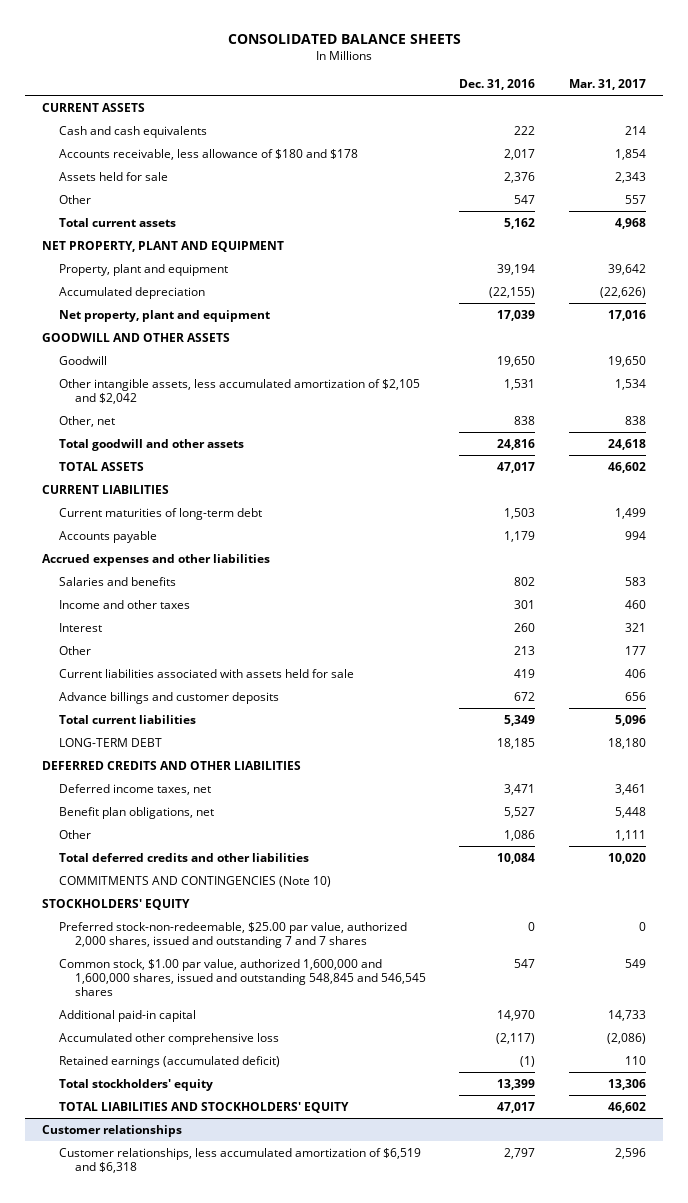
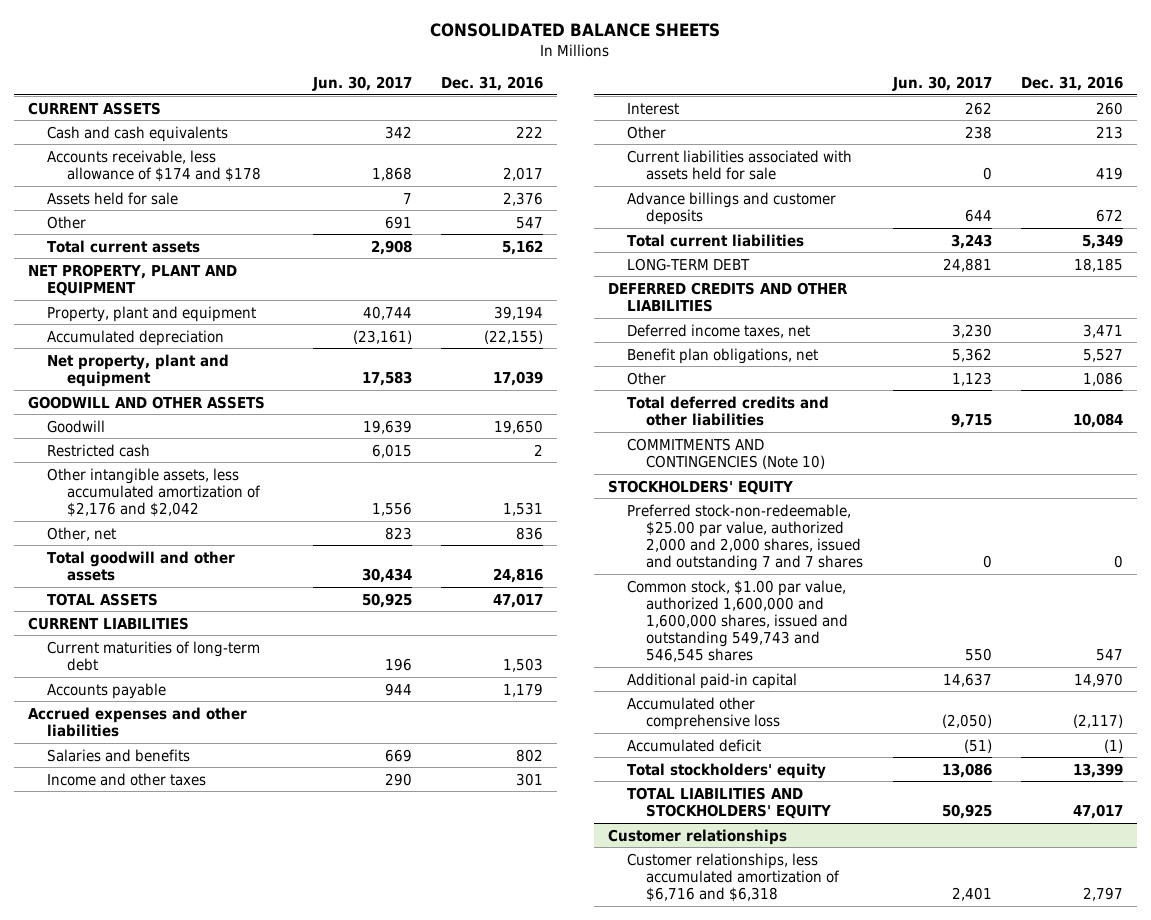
- | Dec. 31, 2016 | Mar. 31, 2017
+ | Jun. 30, 2017 | Dec. 31, 2016
- Accounts receivable, less allowance of $180 and $178 | 2,017 | 1,854
+ Accounts receivable, less allowance of $174 and $178 | 1,868 | 2,017
- Other intangible assets, less accumulated amortization of $2,105 and $2,042 | 1,531 | 1,534
- Other, net | 838 | 838
+ Restricted cash | 6,015 | 2
+ Other intangible assets, less accumulated amortization of $2,176 and $2,042 | 1,556 | 1,531
+ Other, net | 823 | 836
- Preferred stock-non-redeemable, $25.00 par value, authorized 2,000 shares, issued and outstanding 7 and 7 shares | 0 | 0
- Common stock, $1.00 par value, authorized 1,600,000 and 1,600,000 shares, issued and outstanding 548,845 and 546,545 shares | 547 | 549
+ Preferred stock-non-redeemable, $25.00 par value, authorized 2,000 and 2,000 shares, issued and outstanding 7 and 7 shares | 0 | 0
+ Common stock, $1.00 par value, authorized 1,600,000 and 1,600,000 shares, issued and outstanding 549,743 and 546,545 shares | 550 | 547
- Retained earnings (accumulated deficit) | (1) | 110
+ Accumulated deficit | (51) | (1)
@ Customer relationships
- Customer relationships, less accumulated amortization of $6,519 and $6,318 | 2,797 | 2,596
+ Customer relationships, less accumulated amortization of $6,716 and $6,318 | 2,401 | 2,797

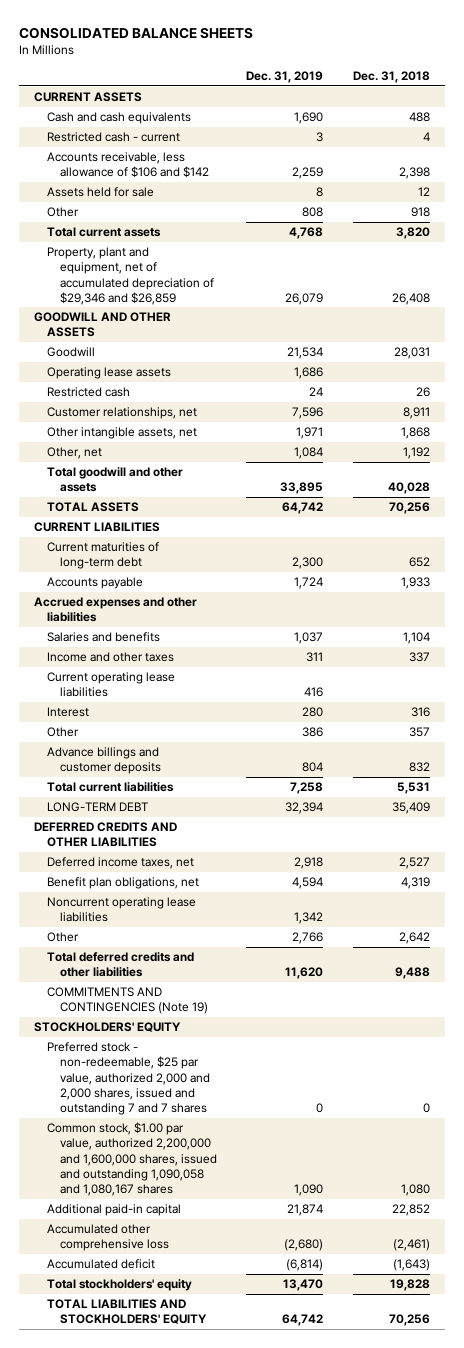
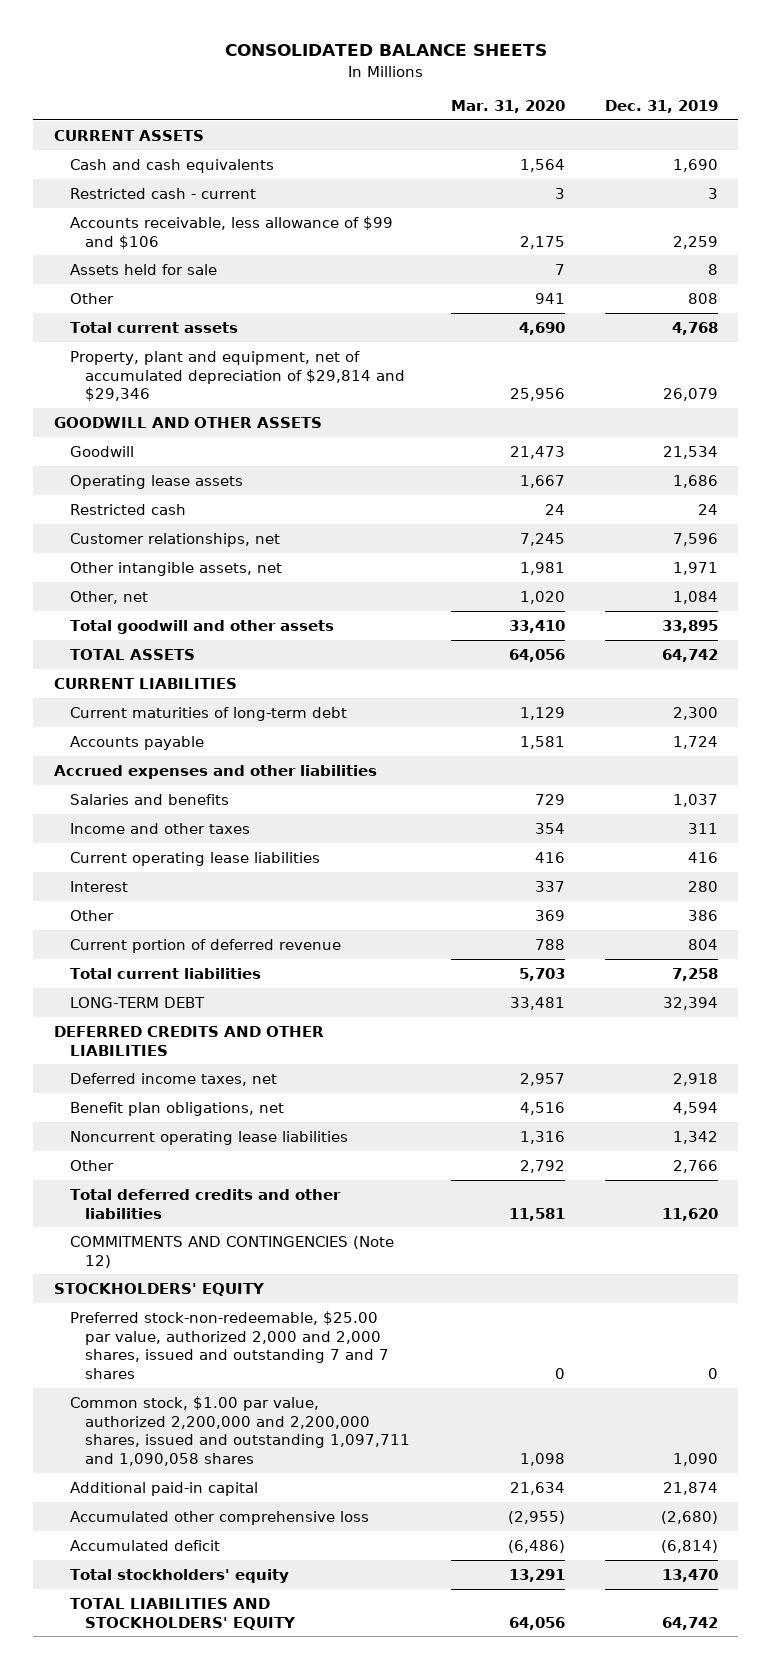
- | Dec. 31, 2019 | Dec. 31, 2018
+ | Mar. 31, 2020 | Dec. 31, 2019
- Accounts receivable, less allowance of $106 and $142 | 2,259 | 2,398
+ Accounts receivable, less allowance of $99 and $106 | 2,175 | 2,259
- Property, plant and equipment, net of accumulated depreciation of $29,346 and $26,859 | 26,079 | 26,408
+ Property, plant and equipment, net of accumulated depreciation of $29,814 and $29,346 | 25,956 | 26,079
- Advance billings and customer deposits | 804 | 832
+ Current portion of deferred revenue | 788 | 804
- COMMITMENTS AND CONTINGENCIES (Note 19)
+ COMMITMENTS AND CONTINGENCIES (Note 12)
- Preferred stock - non-redeemable, $25 par value, authorized 2,000 and 2,000 shares, issued and outstanding 7 and 7 shares | 0 | 0
- Common stock, $1.00 par value, authorized 2,200,000 and 1,600,000 shares, issued and outstanding 1,090,058 and 1,080,167 shares | 1,090 | 1,080
+ Preferred stock-non-redeemable, $25.00 par value, authorized 2,000 and 2,000 shares, issued and outstanding 7 and 7 shares | 0 | 0
+ Common stock, $1.00 par value, authorized 2,200,000 and 2,200,000 shares, issued and outstanding 1,097,711 and 1,090,058 shares | 1,098 | 1,090

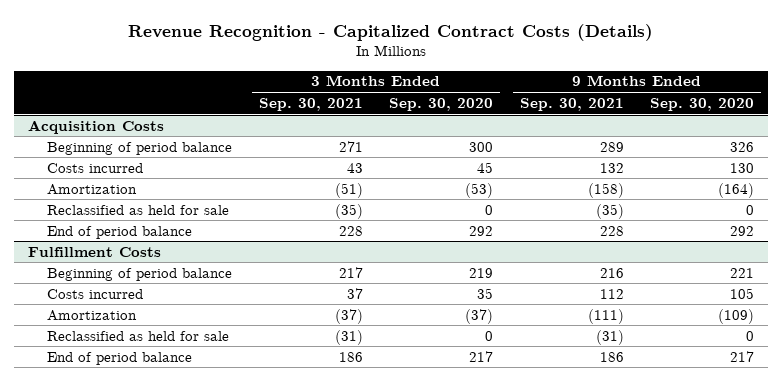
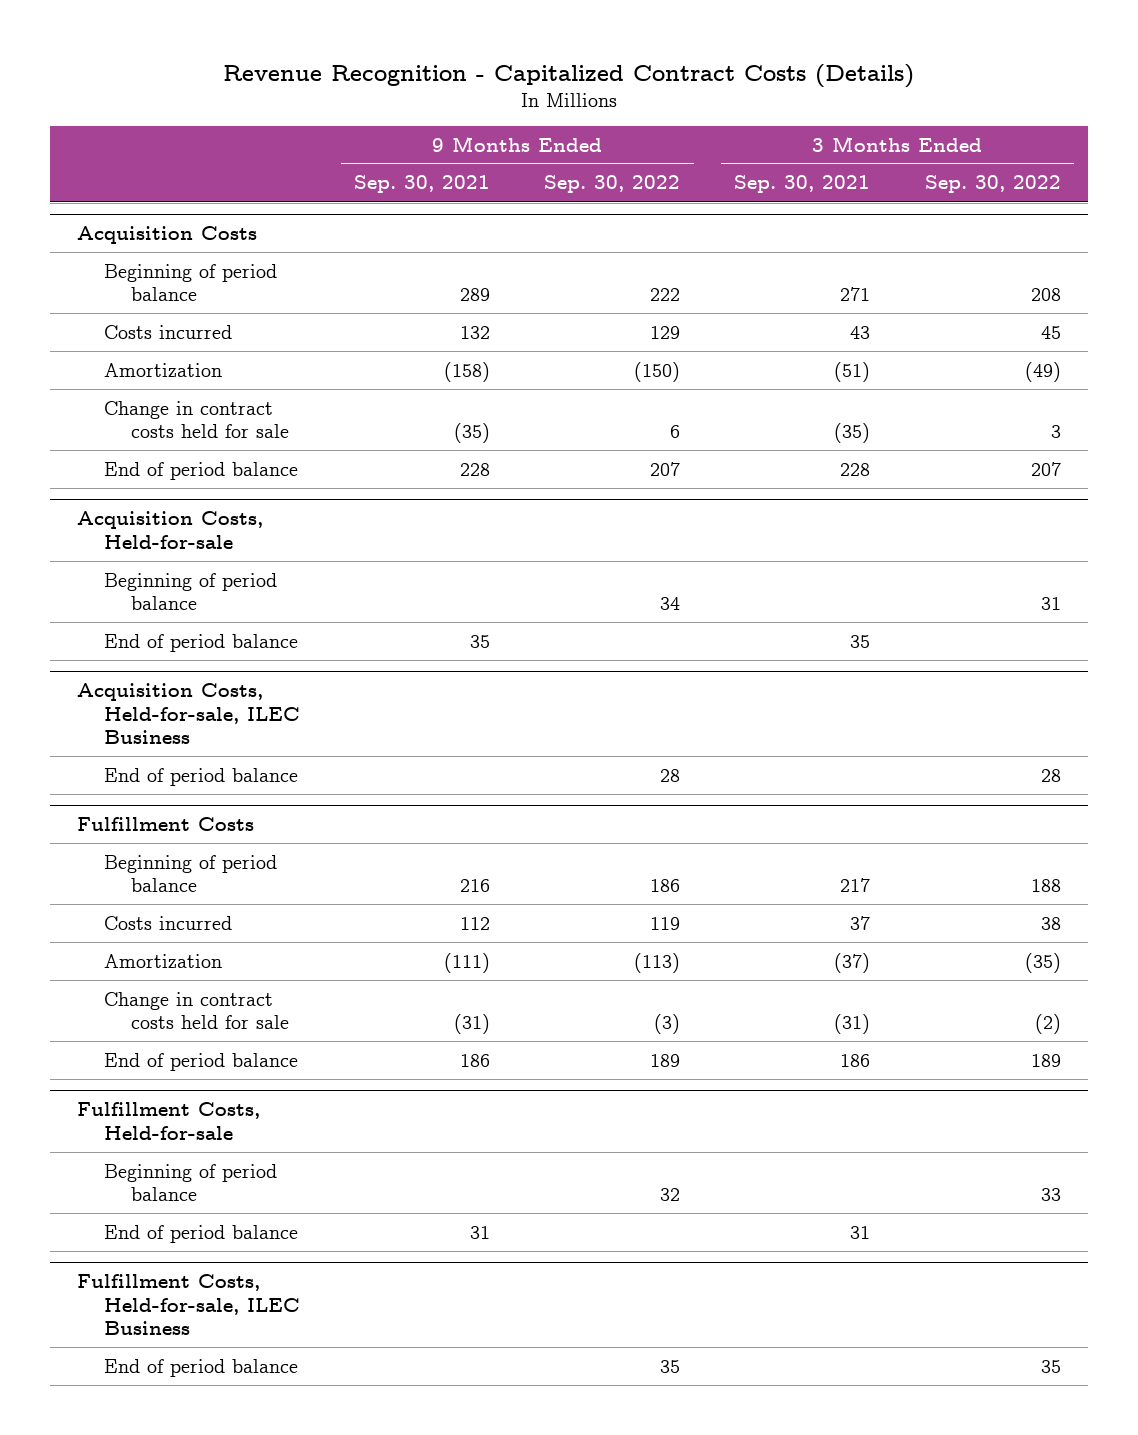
- | 3 Months Ended Sep. 30, 2021 | 3 Months Ended Sep. 30, 2020 | 9 Months Ended Sep. 30, 2021 | 9 Months Ended Sep. 30, 2020
+ | 9 Months Ended Sep. 30, 2021 | 9 Months Ended Sep. 30, 2022 | 3 Months Ended Sep. 30, 2021 | 3 Months Ended Sep. 30, 2022
@ Acquisition Costs
- Reclassified as held for sale | (35) | 0 | (35) | 0
+ Change in contract costs held for sale | (35) | 6 | (35) | 3
+ Acquisition Costs, Held-for-sale
+ Beginning of period balance | | 34 | | 31
+ End of period balance | 35 | | 35 |
+ Acquisition Costs, Held-for-sale, ILEC Business
+ End of period balance | | 28 | | 28
@ Fulfillment Costs
- Reclassified as held for sale | (31) | 0 | (31) | 0
+ Change in contract costs held for sale | (31) | (3) | (31) | (2)
+ Fulfillment Costs, Held-for-sale
+ Beginning of period balance | | 32 | | 33
+ End of period balance | 31 | | 31 |
+ Fulfillment Costs, Held-for-sale, ILEC Business
+ End of period balance | | 35 | | 35

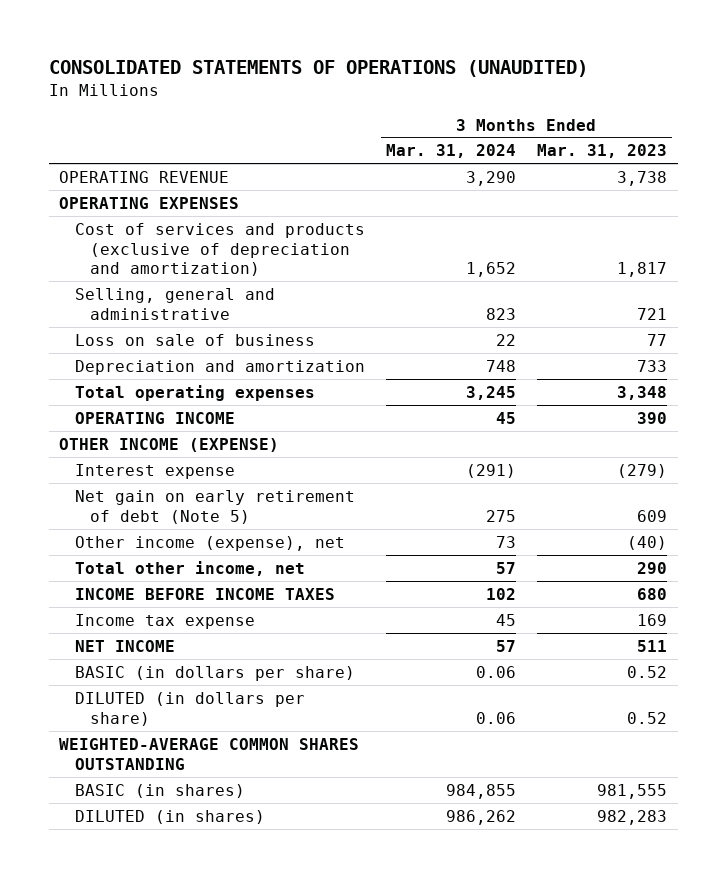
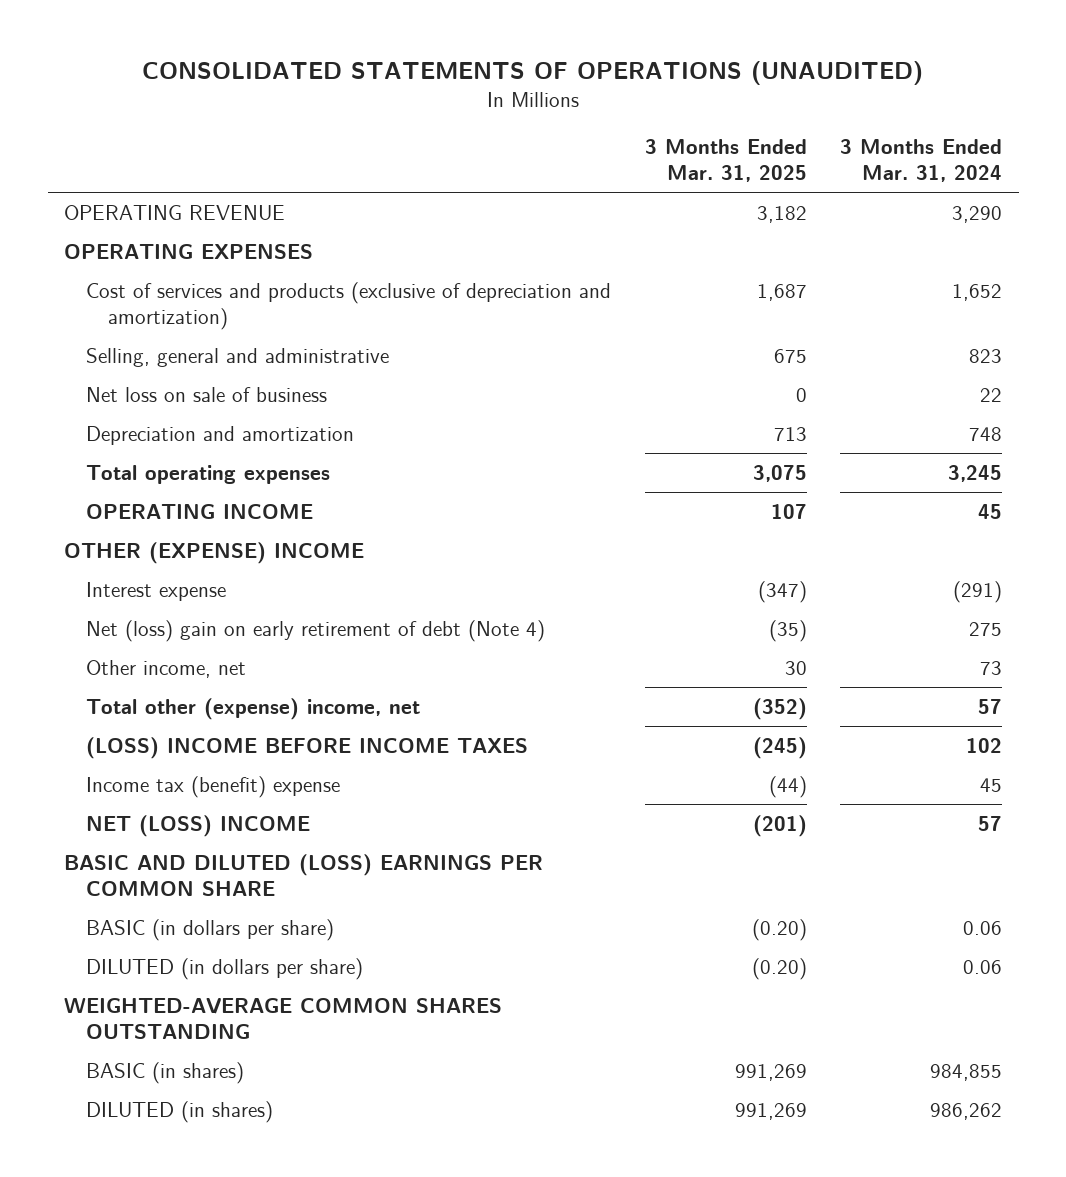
- | 3 Months Ended Mar. 31, 2024 | 3 Months Ended Mar. 31, 2023
+ | 3 Months Ended Mar. 31, 2025 | 3 Months Ended Mar. 31, 2024
- Loss on sale of business | 22 | 77
+ Net loss on sale of business | 0 | 22
- OTHER INCOME (EXPENSE)
+ OTHER (EXPENSE) INCOME
- Net gain on early retirement of debt (Note 5) | 275 | 609
- Other income (expense), net | 73 | (40)
- Total other income, net | 57 | 290
- INCOME BEFORE INCOME TAXES | 102 | 680
- Income tax expense | 45 | 169
- NET INCOME | 57 | 511
+ Net (loss) gain on early retirement of debt (Note 4) | (35) | 275
+ Other income, net | 30 | 73
+ Total other (expense) income, net | (352) | 57
+ (LOSS) INCOME BEFORE INCOME TAXES | (245) | 102
+ Income tax (benefit) expense | (44) | 45
+ NET (LOSS) INCOME | (201) | 57
+ BASIC AND DILUTED (LOSS) EARNINGS PER COMMON SHARE

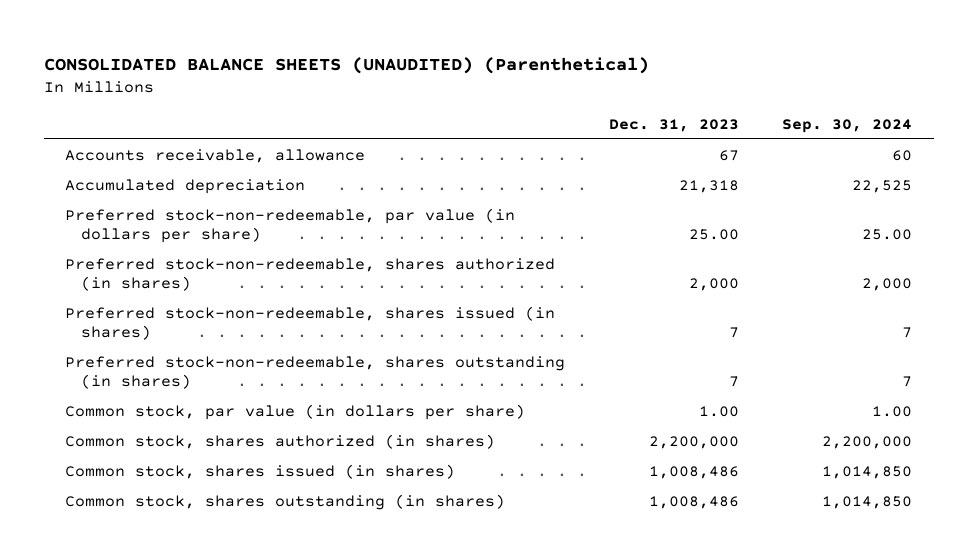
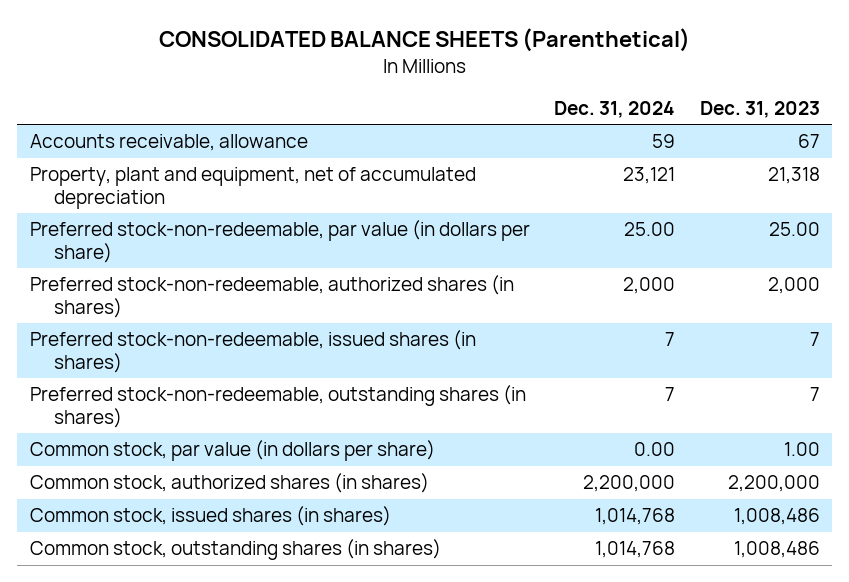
- CONSOLIDATED BALANCE SHEETS (UNAUDITED) (Parenthetical)
+ CONSOLIDATED BALANCE SHEETS (Parenthetical)
- | Dec. 31, 2023 | Sep. 30, 2024
+ | Dec. 31, 2024 | Dec. 31, 2023
- Accumulated depreciation | 21,318 | 22,525
+ Property, plant and equipment, net of accumulated depreciation | 23,121 | 21,318
- Preferred stock-non-redeemable, shares authorized (in shares) | 2,000 | 2,000
- Preferred stock-non-redeemable, shares issued (in shares) | 7 | 7
- Preferred stock-non-redeemable, shares outstanding (in shares) | 7 | 7
+ Preferred stock-non-redeemable, authorized shares (in shares) | 2,000 | 2,000
+ Preferred stock-non-redeemable, issued shares (in shares) | 7 | 7
+ Preferred stock-non-redeemable, outstanding shares (in shares) | 7 | 7
- Common stock, shares authorized (in shares) | 2,200,000 | 2,200,000
- Common stock, shares issued (in shares) | 1,008,486 | 1,014,850
- Common stock, shares outstanding (in shares) | 1,008,486 | 1,014,850
+ Common stock, authorized shares (in shares) | 2,200,000 | 2,200,000
+ Common stock, issued shares (in shares) | 1,014,768 | 1,008,486
+ Common stock, outstanding shares (in shares) | 1,014,768 | 1,008,486

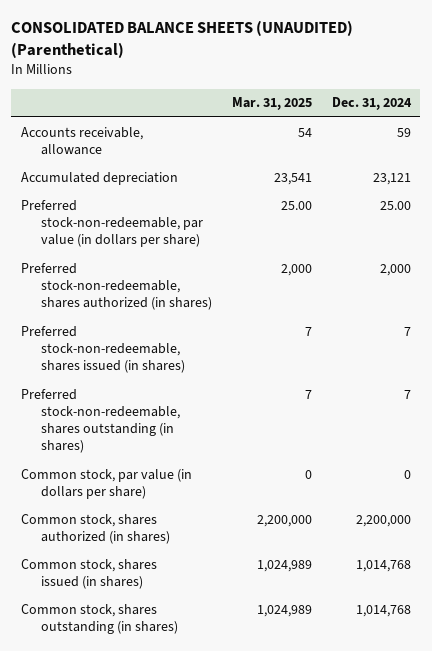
- CONSOLIDATED BALANCE SHEETS (Parenthetical)
+ CONSOLIDATED BALANCE SHEETS (UNAUDITED) (Parenthetical)
- | Dec. 31, 2024 | Dec. 31, 2023
+ | Mar. 31, 2025 | Dec. 31, 2024
- Property, plant and equipment, net of accumulated depreciation | 23,121 | 21,318
+ Accumulated depreciation | 23,541 | 23,121
- Preferred stock-non-redeemable, authorized shares (in shares) | 2,000 | 2,000
- Preferred stock-non-redeemable, issued shares (in shares) | 7 | 7
- Preferred stock-non-redeemable, outstanding shares (in shares) | 7 | 7
- Common stock, par value (in dollars per share) | 0.00 | 1.00
- Common stock, authorized shares (in shares) | 2,200,000 | 2,200,000
- Common stock, issued shares (in shares) | 1,014,768 | 1,008,486
- Common stock, outstanding shares (in shares) | 1,014,768 | 1,008,486
+ Preferred stock-non-redeemable, shares authorized (in shares) | 2,000 | 2,000
+ Preferred stock-non-redeemable, shares issued (in shares) | 7 | 7
+ Preferred stock-non-redeemable, shares outstanding (in shares) | 7 | 7
+ Common stock, par value (in dollars per share) | 0 | 0
+ Common stock, shares authorized (in shares) | 2,200,000 | 2,200,000
+ Common stock, shares issued (in shares) | 1,024,989 | 1,014,768
+ Common stock, shares outstanding (in shares) | 1,024,989 | 1,014,768

